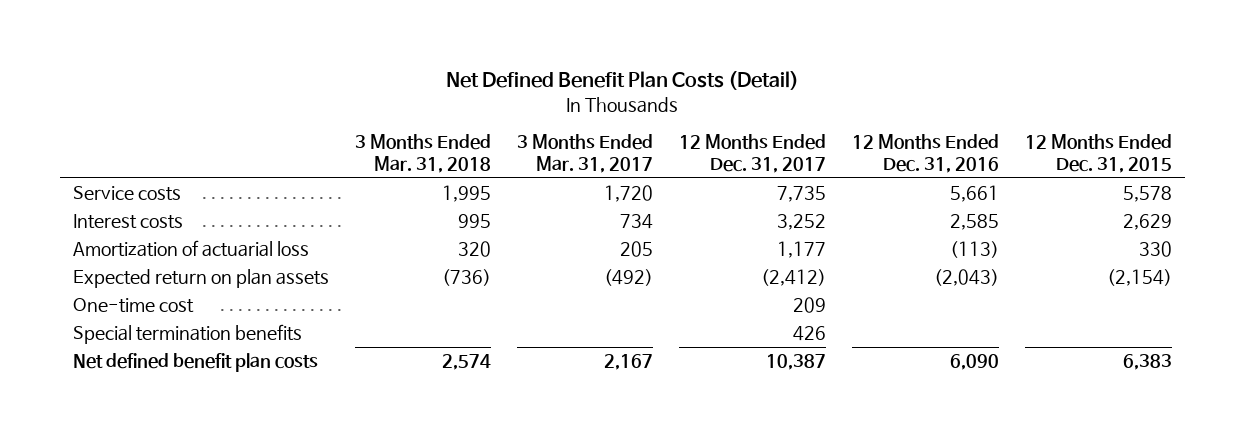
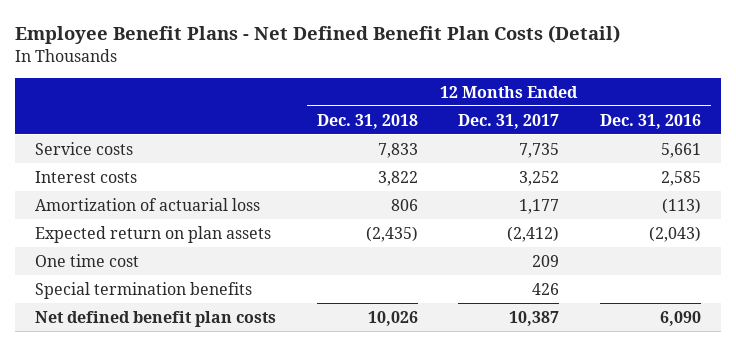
- Net Defined Benefit Plan Costs (Detail)
+ Employee Benefit Plans - Net Defined Benefit Plan Costs (Detail)
- | 3 Months Ended Mar. 31, 2018 | 3 Months Ended Mar. 31, 2017 | 12 Months Ended Dec. 31, 2017 | 12 Months Ended Dec. 31, 2016 | 12 Months Ended Dec. 31, 2015
+ | 12 Months Ended Dec. 31, 2018 | 12 Months Ended Dec. 31, 2017 | 12 Months Ended Dec. 31, 2016
- One-time cost | | | 209 | |
+ One time cost | | 209 |

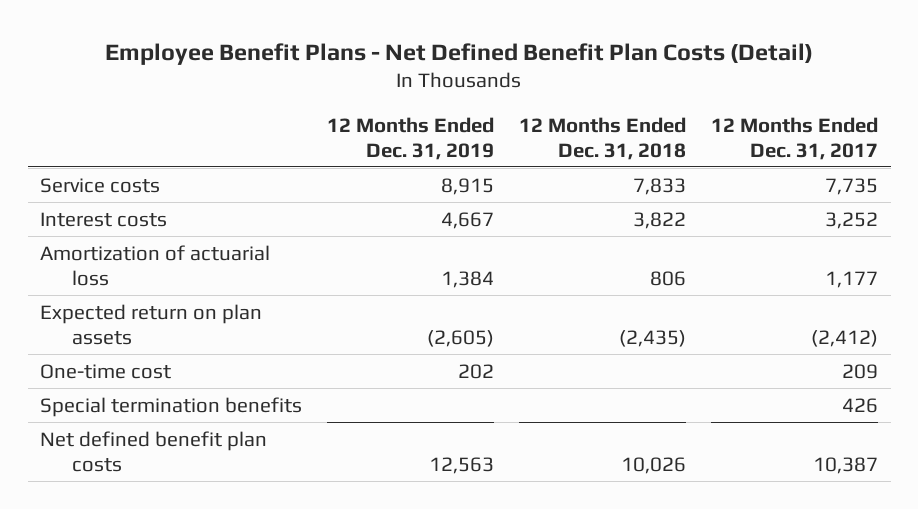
- | 12 Months Ended Dec. 31, 2018 | 12 Months Ended Dec. 31, 2017 | 12 Months Ended Dec. 31, 2016
+ | 12 Months Ended Dec. 31, 2019 | 12 Months Ended Dec. 31, 2018 | 12 Months Ended Dec. 31, 2017
- One time cost | | 209 |
+ One-time cost | 202 | | 209

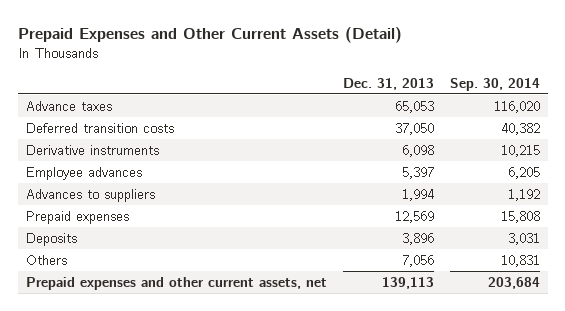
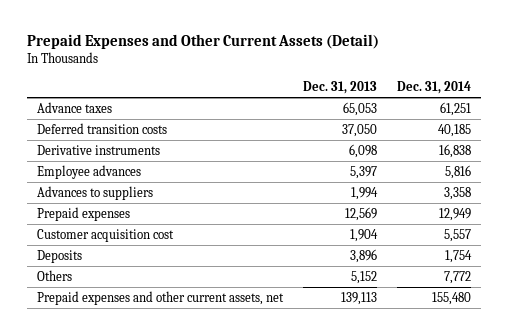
- | Dec. 31, 2013 | Sep. 30, 2014
+ | Dec. 31, 2013 | Dec. 31, 2014
+ Customer acquisition cost | 1,904 | 5,557
- Others | 7,056 | 10,831
+ Others | 5,152 | 7,772

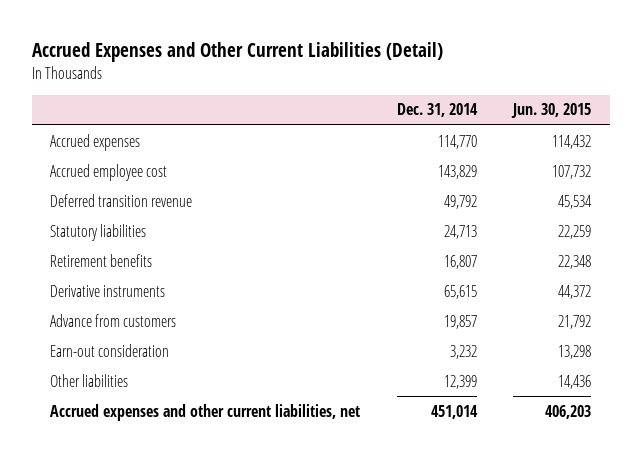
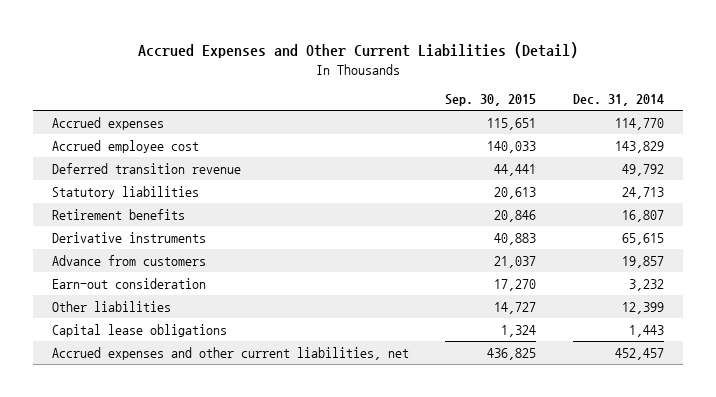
- | Dec. 31, 2014 | Jun. 30, 2015
+ | Sep. 30, 2015 | Dec. 31, 2014
- Accrued expenses and other current liabilities, net | 451,014 | 406,203
+ Capital lease obligations | 1,324 | 1,443
+ Accrued expenses and other current liabilities, net | 436,825 | 452,457

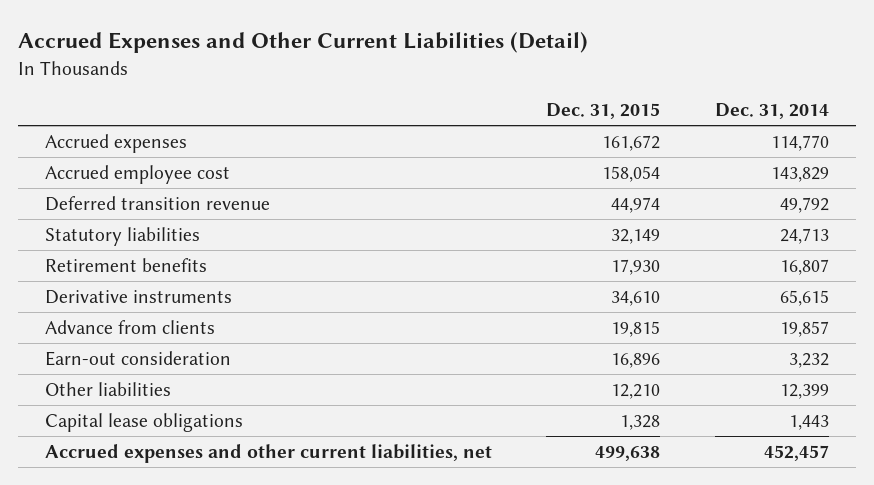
- | Sep. 30, 2015 | Dec. 31, 2014
+ | Dec. 31, 2015 | Dec. 31, 2014
- Advance from customers | 21,037 | 19,857
+ Advance from clients | 19,815 | 19,857

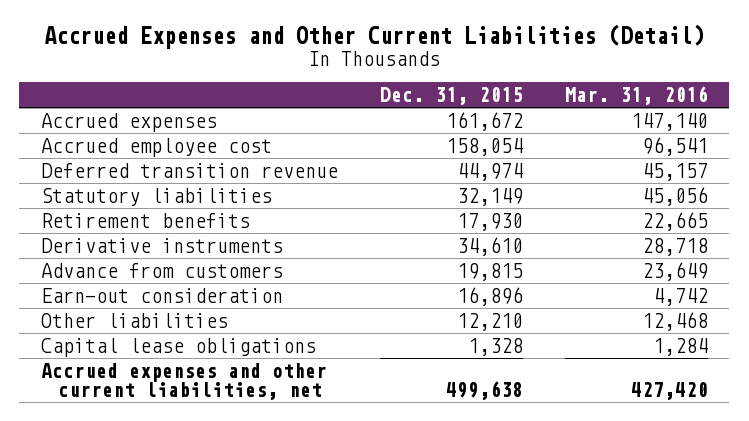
- | Dec. 31, 2015 | Dec. 31, 2014
+ | Dec. 31, 2015 | Mar. 31, 2016
- Advance from clients | 19,815 | 19,857
+ Advance from customers | 19,815 | 23,649

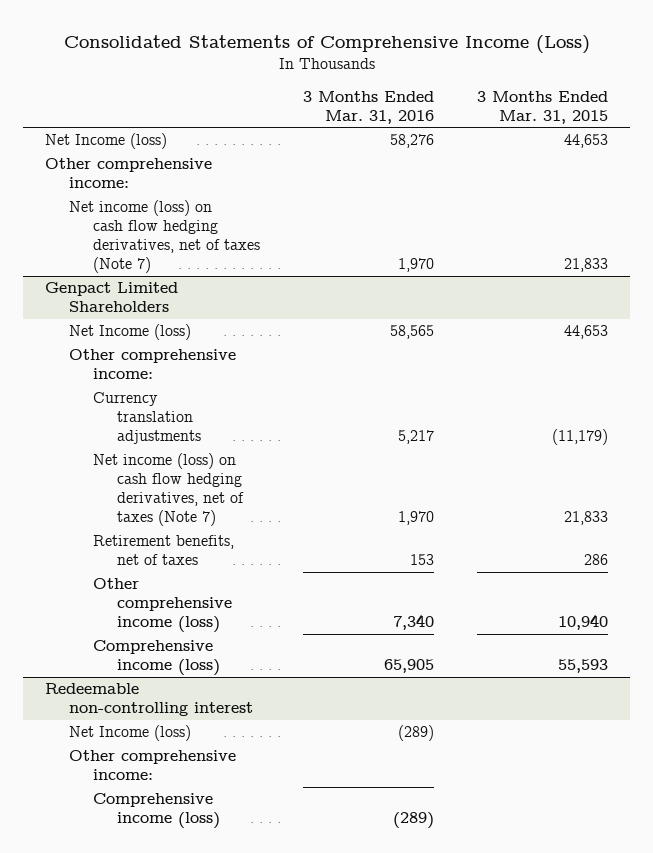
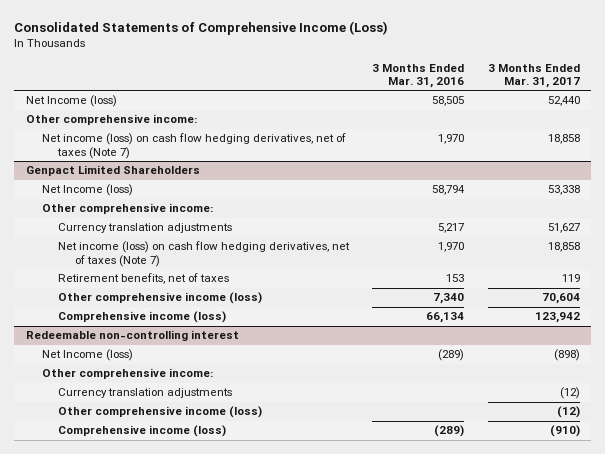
- | 3 Months Ended Mar. 31, 2016 | 3 Months Ended Mar. 31, 2015
+ | 3 Months Ended Mar. 31, 2016 | 3 Months Ended Mar. 31, 2017
- Net Income (loss) | 58,276 | 44,653
+ Net Income (loss) | 58,505 | 52,440
@ Genpact Limited Shareholders
- Net Income (loss) | 58,565 | 44,653
+ Net Income (loss) | 58,794 | 53,338
- Comprehensive income (loss) | 65,905 | 55,593
+ Comprehensive income (loss) | 66,134 | 123,942
@ Redeemable non-controlling interest
+ Currency translation adjustments | | (12)
+ Other comprehensive income (loss) | | (12)

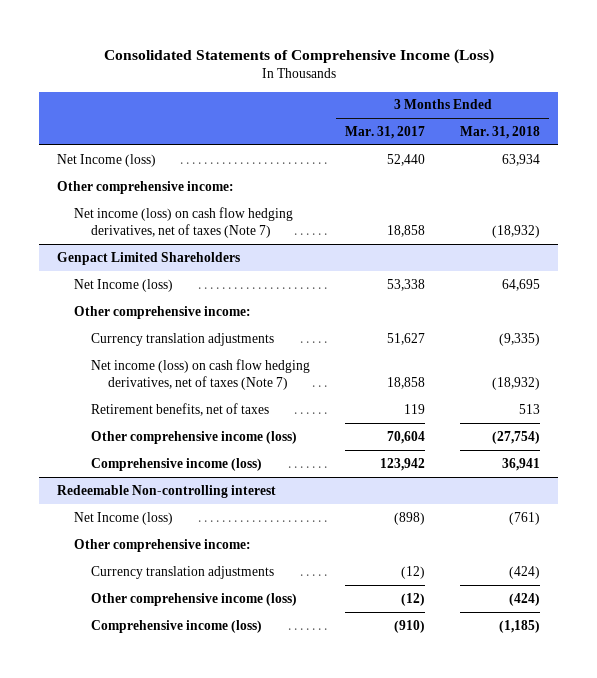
- | 3 Months Ended Mar. 31, 2016 | 3 Months Ended Mar. 31, 2017
+ | 3 Months Ended Mar. 31, 2017 | 3 Months Ended Mar. 31, 2018
- Redeemable non-controlling interest
+ Redeemable Non-controlling interest

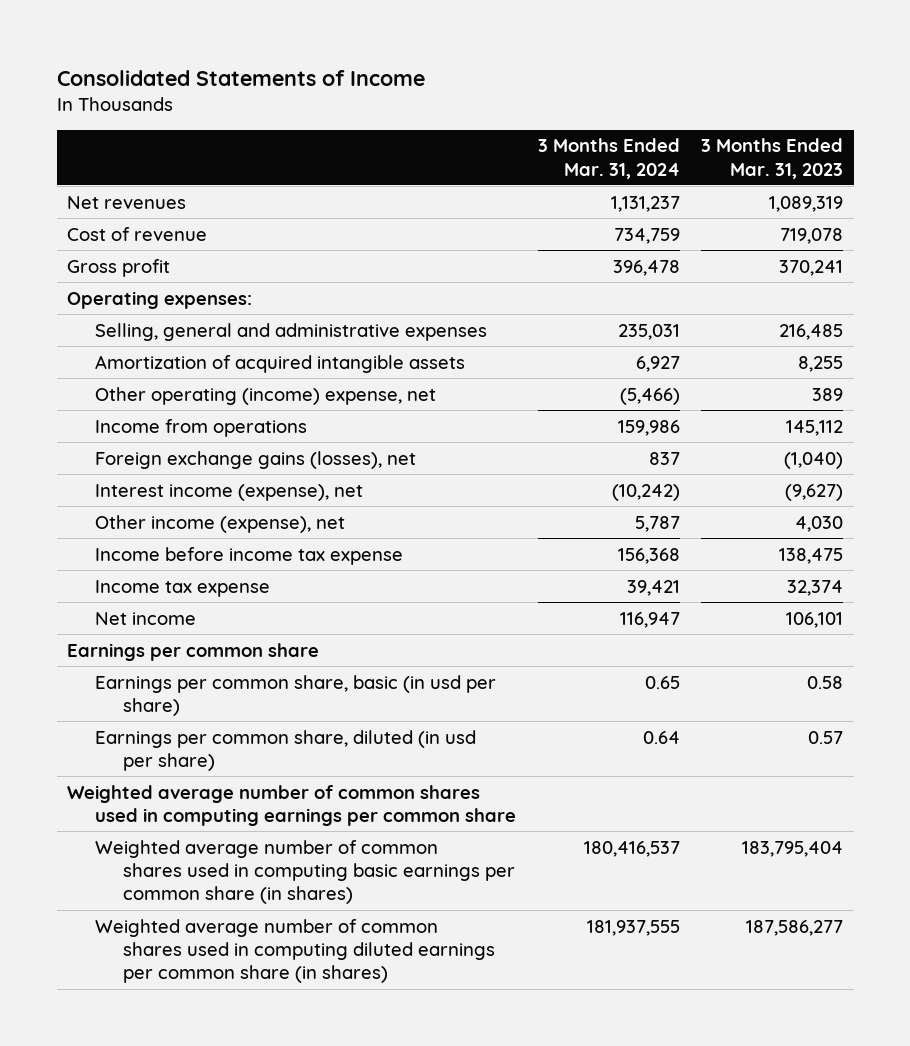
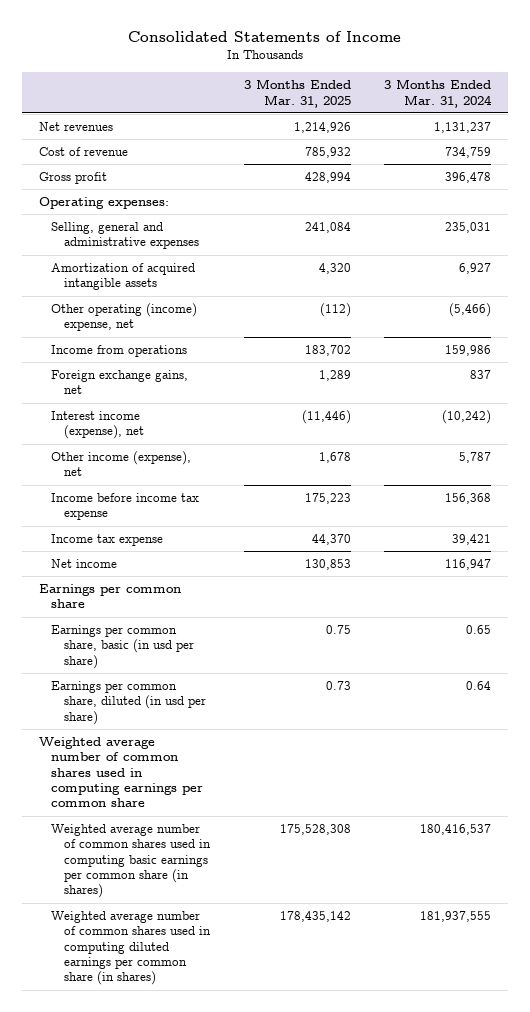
- | 3 Months Ended Mar. 31, 2024 | 3 Months Ended Mar. 31, 2023
+ | 3 Months Ended Mar. 31, 2025 | 3 Months Ended Mar. 31, 2024
- Foreign exchange gains (losses), net | 837 | (1,040)
+ Foreign exchange gains, net | 1,289 | 837

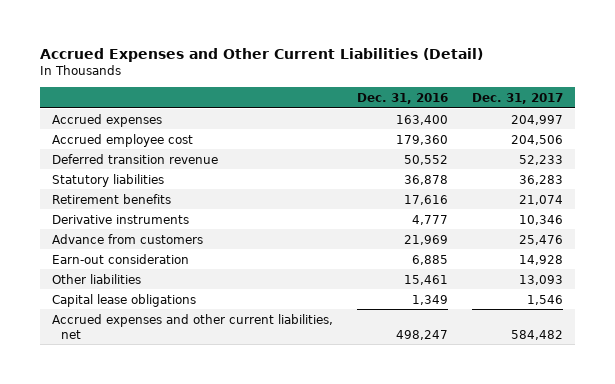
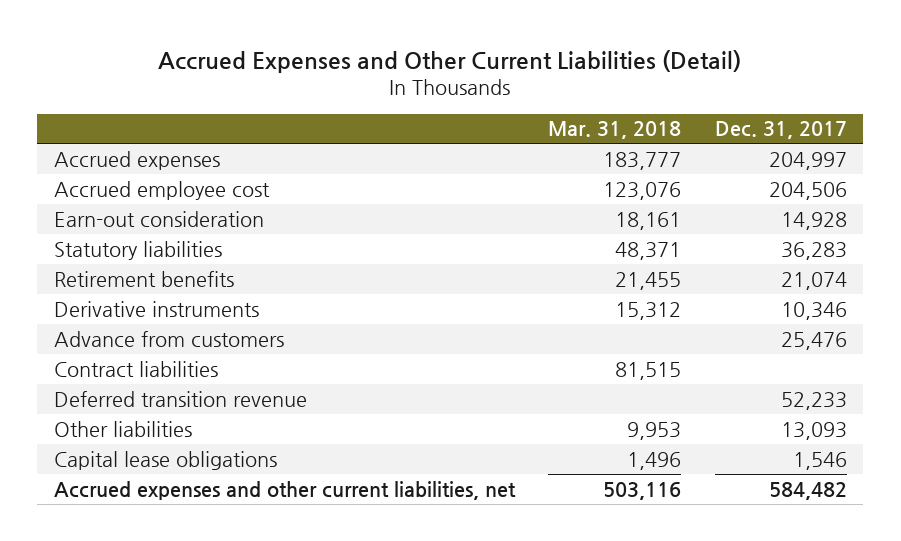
- | Dec. 31, 2016 | Dec. 31, 2017
+ | Mar. 31, 2018 | Dec. 31, 2017
moved up: Earn-out consideration | 18,161 | 14,928
+ Contract liabilities | 81,515 |
moved down: Deferred transition revenue | | 52,233

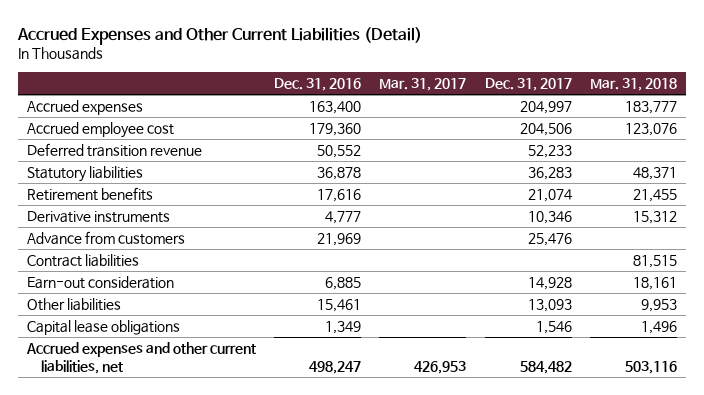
- | Mar. 31, 2018 | Dec. 31, 2017
+ | Dec. 31, 2016 | Mar. 31, 2017 | Dec. 31, 2017 | Mar. 31, 2018
moved up: Deferred transition revenue | 50,552 | | 52,233 |
moved down: Earn-out consideration | 6,885 | | 14,928 | 18,161

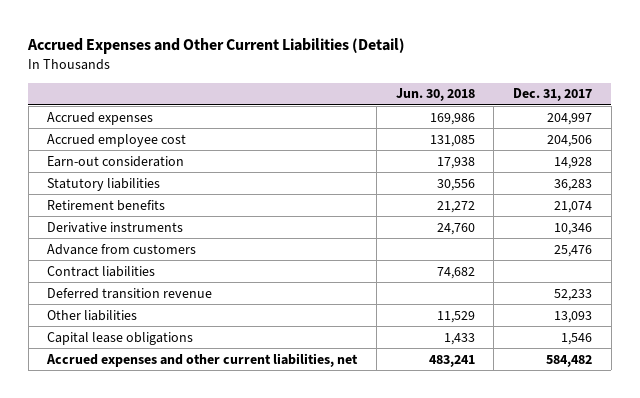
- | Dec. 31, 2016 | Mar. 31, 2017 | Dec. 31, 2017 | Mar. 31, 2018
+ | Jun. 30, 2018 | Dec. 31, 2017
moved up: Earn-out consideration | 17,938 | 14,928
moved down: Deferred transition revenue | | 52,233

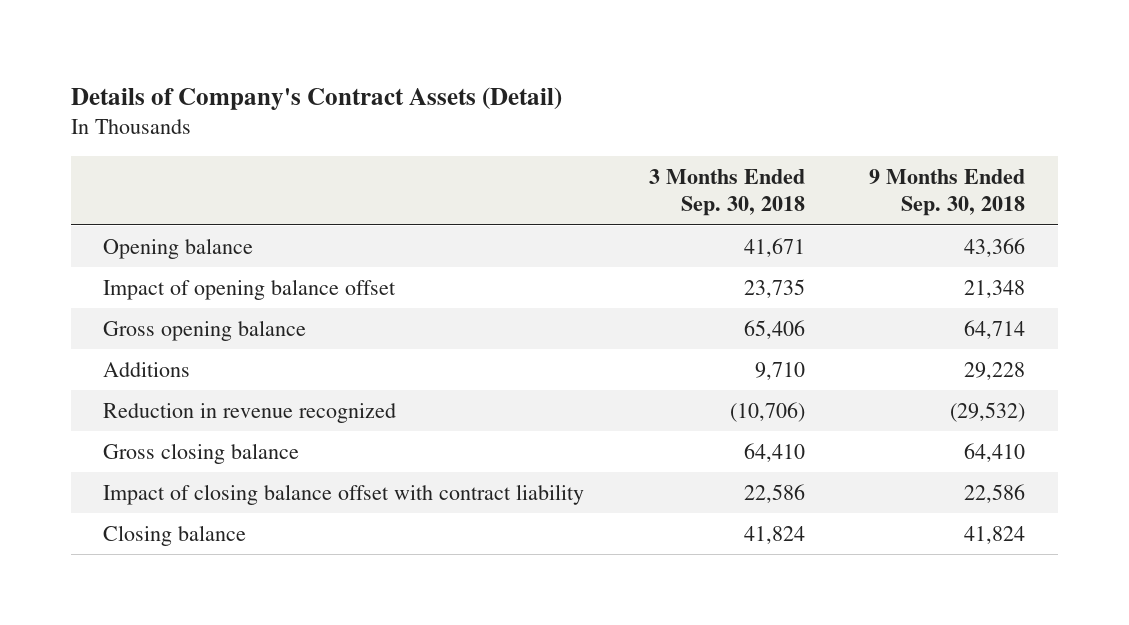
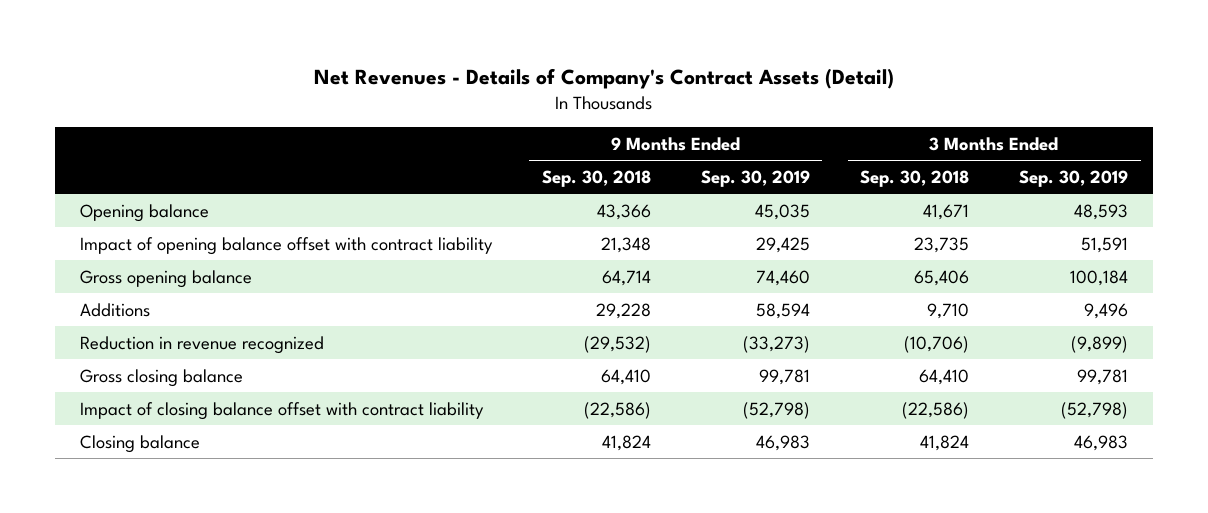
- Details of Company's Contract Assets (Detail)
+ Net Revenues - Details of Company's Contract Assets (Detail)
- | 3 Months Ended Sep. 30, 2018 | 9 Months Ended Sep. 30, 2018
+ | 9 Months Ended Sep. 30, 2018 | 9 Months Ended Sep. 30, 2019 | 3 Months Ended Sep. 30, 2018 | 3 Months Ended Sep. 30, 2019
- Impact of opening balance offset | 23,735 | 21,348
+ Impact of opening balance offset with contract liability | 21,348 | 29,425 | 23,735 | 51,591
- Impact of closing balance offset with contract liability | 22,586 | 22,586
+ Impact of closing balance offset with contract liability | (22,586) | (52,798) | (22,586) | (52,798)

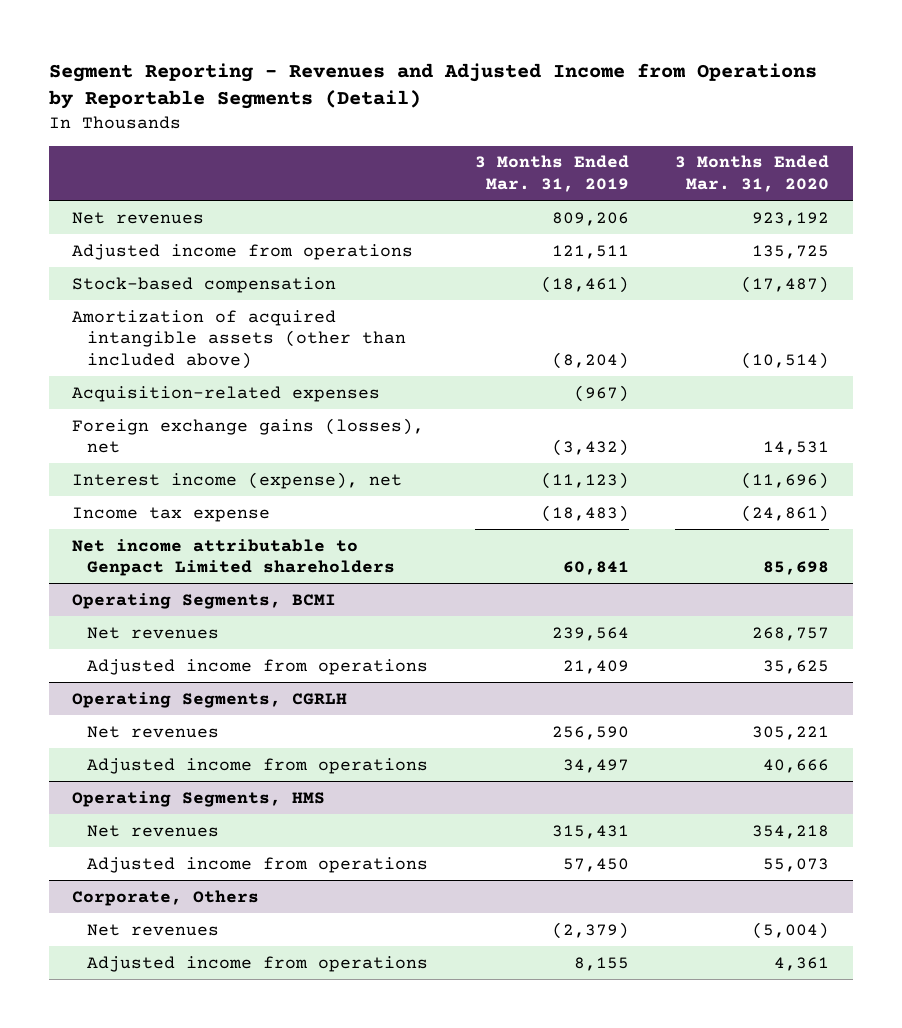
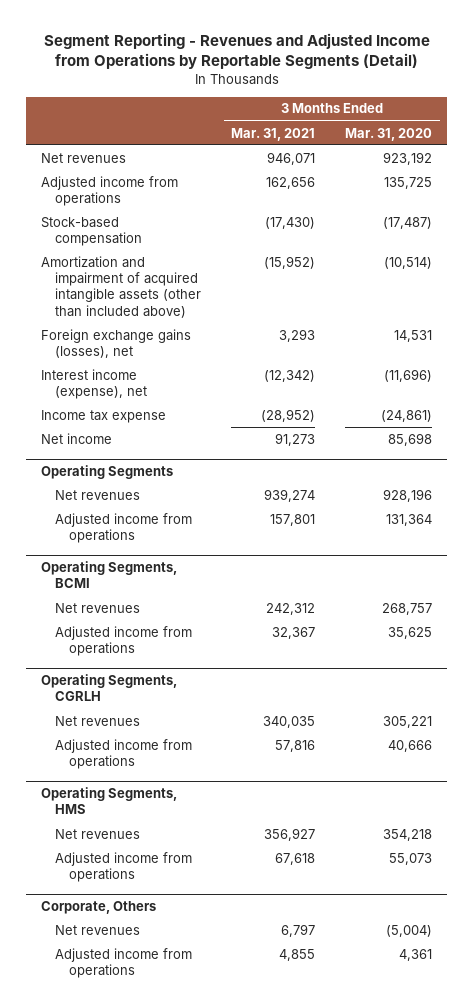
- | 3 Months Ended Mar. 31, 2019 | 3 Months Ended Mar. 31, 2020
+ | 3 Months Ended Mar. 31, 2021 | 3 Months Ended Mar. 31, 2020
- Amortization of acquired intangible assets (other than included above) | (8,204) | (10,514)
- Acquisition-related expenses | (967) |
+ Amortization and impairment of acquired intangible assets (other than included above) | (15,952) | (10,514)
- Net income attributable to Genpact Limited shareholders | 60,841 | 85,698
+ Net income | 91,273 | 85,698
+ Operating Segments
+ Net revenues | 939,274 | 928,196
+ Adjusted income from operations | 157,801 | 131,364

